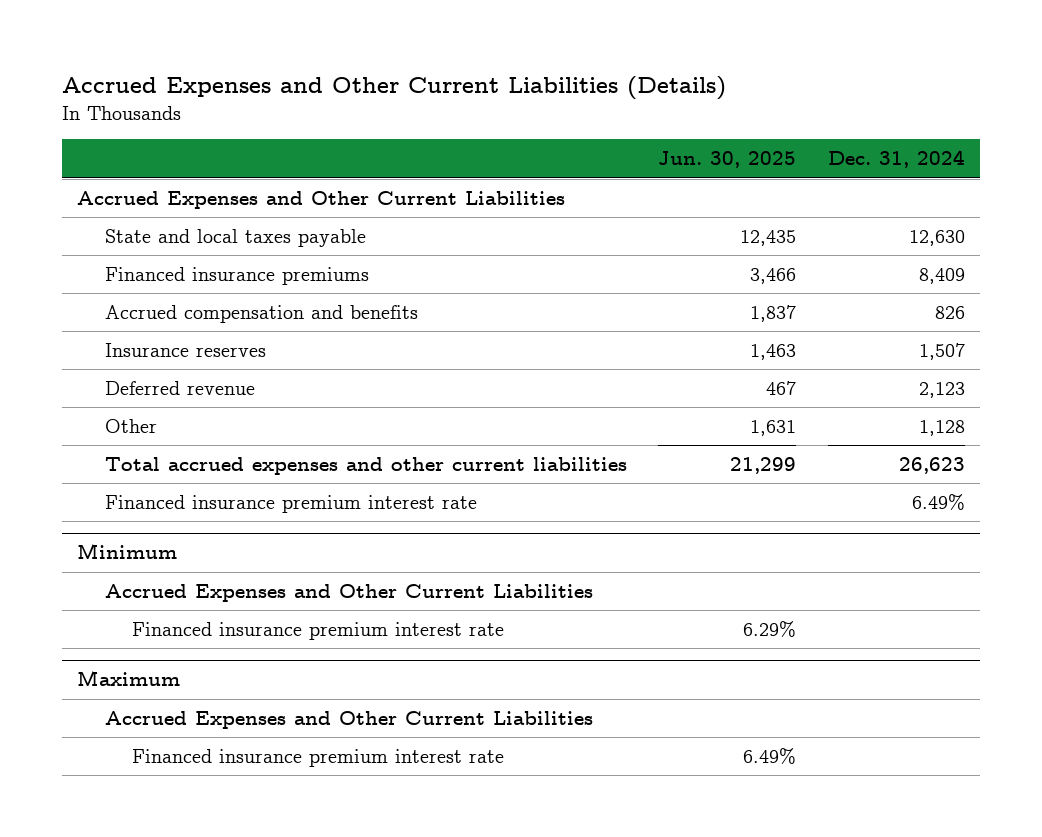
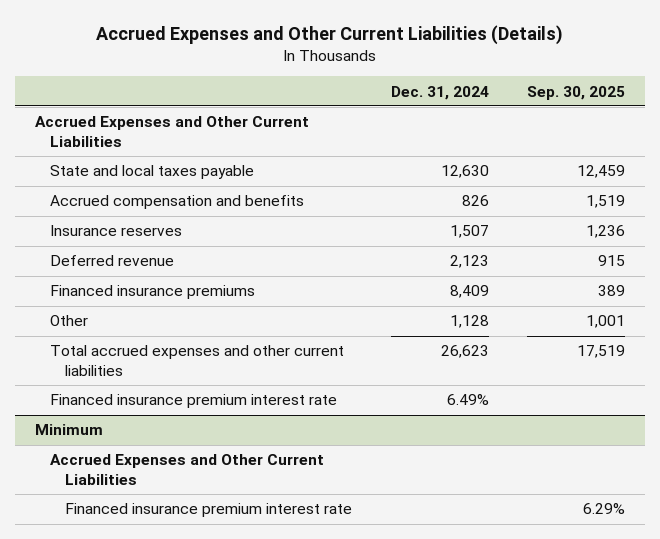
- | Jun. 30, 2025 | Dec. 31, 2024
+ | Dec. 31, 2024 | Sep. 30, 2025
moved down: Financed insurance premiums | 8,409 | 389
- Maximum
- Accrued Expenses and Other Current Liabilities
- Financed insurance premium interest rate | 6.49% |

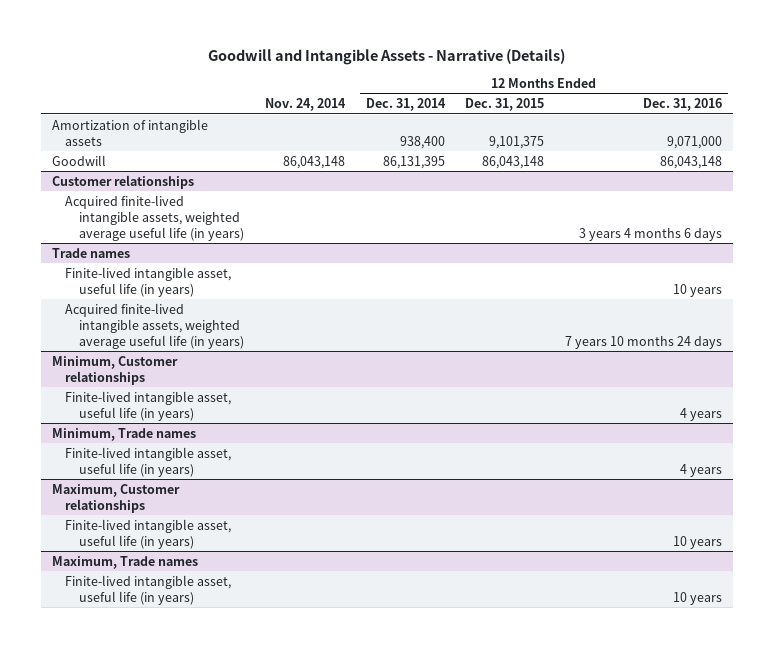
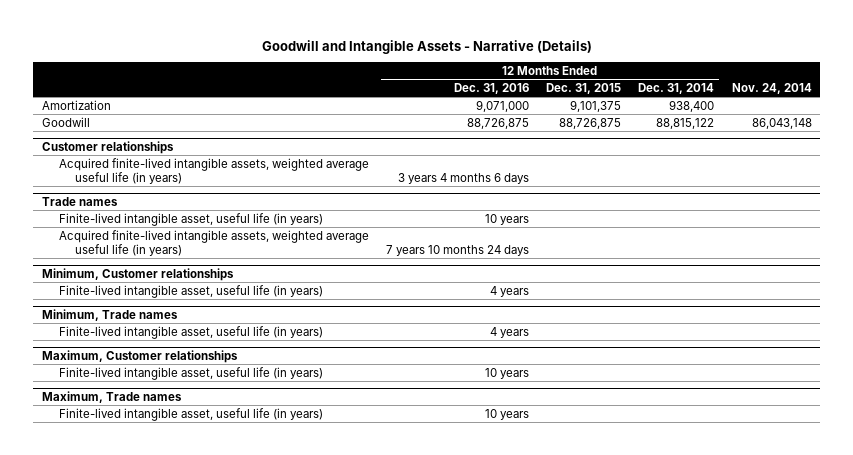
- | Nov. 24, 2014 | 12 Months Ended Dec. 31, 2014 | 12 Months Ended Dec. 31, 2015 | 12 Months Ended Dec. 31, 2016
+ | 12 Months Ended Dec. 31, 2016 | 12 Months Ended Dec. 31, 2015 | 12 Months Ended Dec. 31, 2014 | Nov. 24, 2014
- Amortization of intangible assets | | 938,400 | 9,101,375 | 9,071,000
- Goodwill | 86,043,148 | 86,131,395 | 86,043,148 | 86,043,148
+ Amortization | 9,071,000 | 9,101,375 | 938,400 |
+ Goodwill | 88,726,875 | 88,726,875 | 88,815,122 | 86,043,148

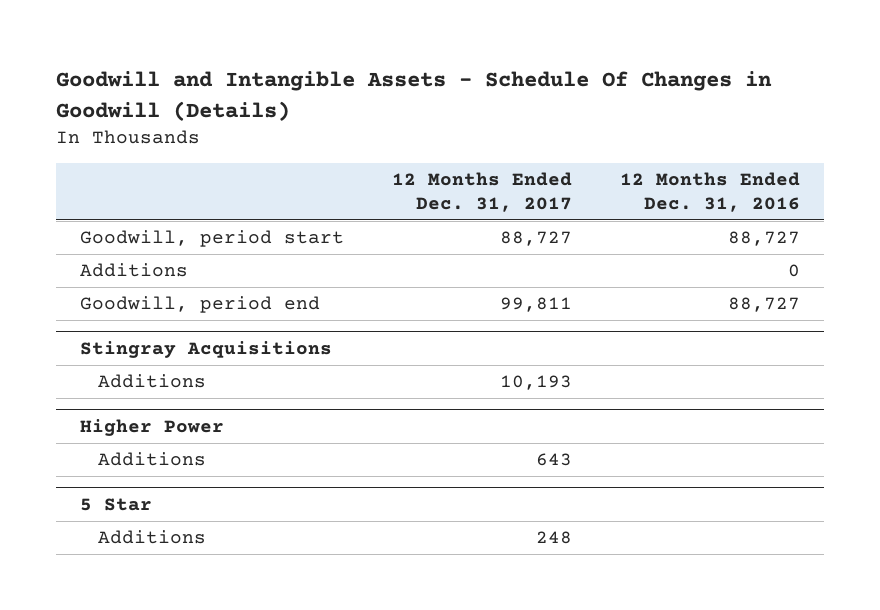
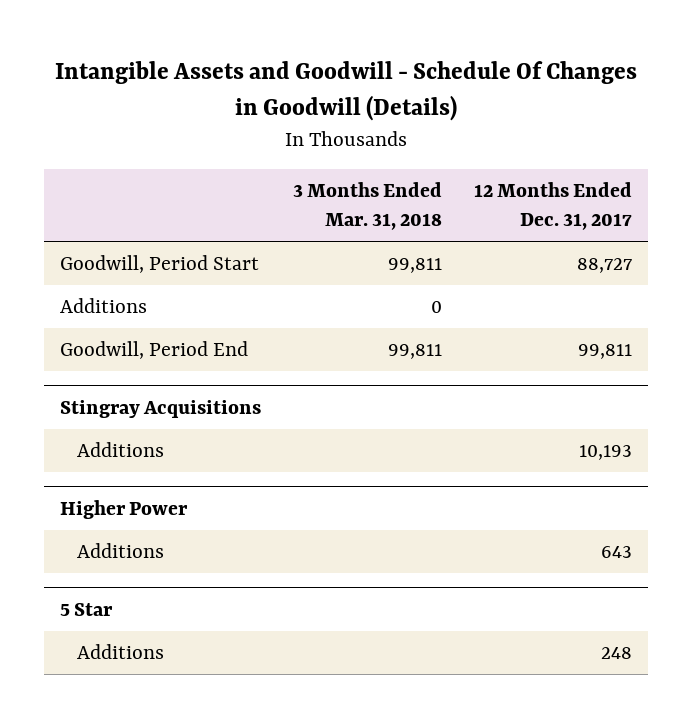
- Goodwill and Intangible Assets - Schedule Of Changes in Goodwill (Details)
+ Intangible Assets and Goodwill - Schedule Of Changes in Goodwill (Details)
- | 12 Months Ended Dec. 31, 2017 | 12 Months Ended Dec. 31, 2016
+ | 3 Months Ended Mar. 31, 2018 | 12 Months Ended Dec. 31, 2017
- Goodwill, period start | 88,727 | 88,727
+ Goodwill, Period Start | 99,811 | 88,727
- Goodwill, period end | 99,811 | 88,727
+ Goodwill, Period End | 99,811 | 99,811

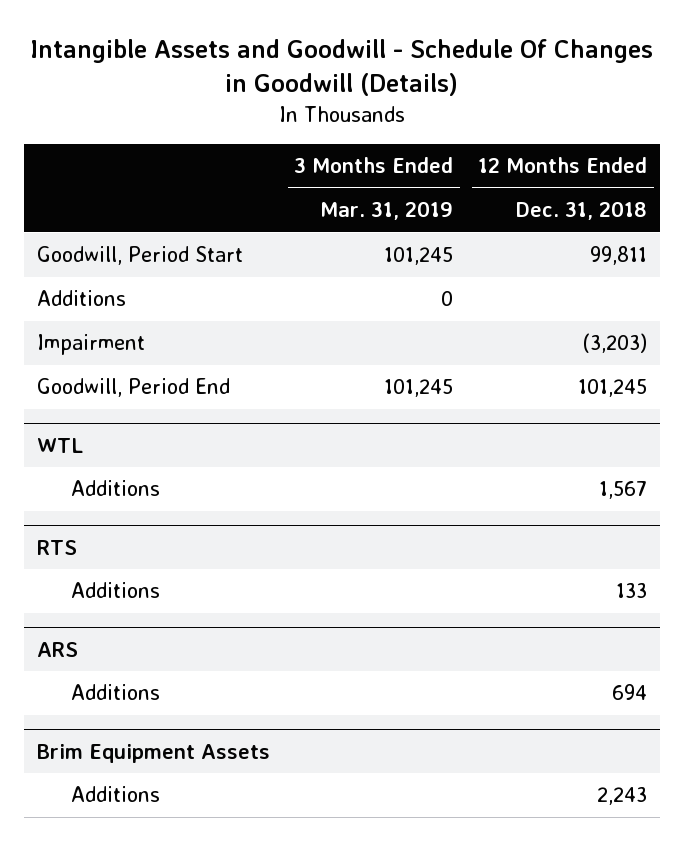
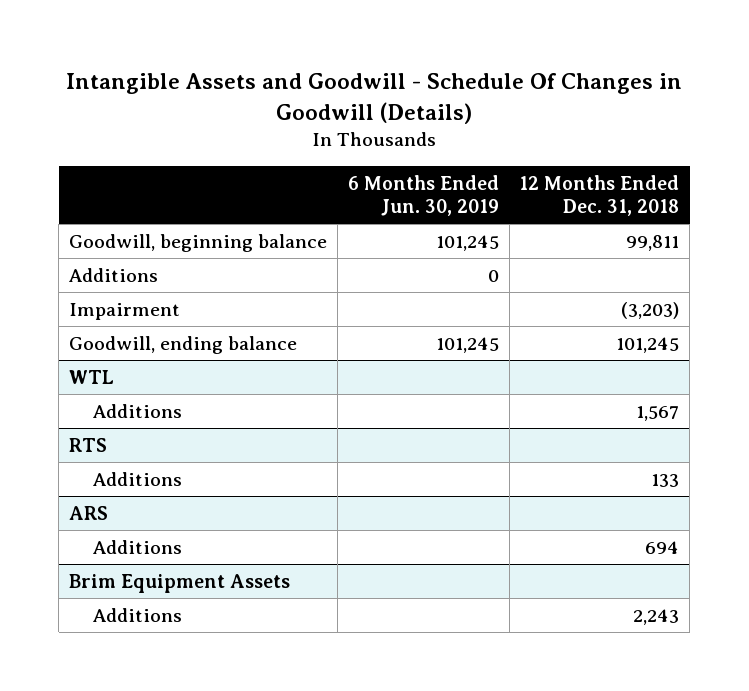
- | 3 Months Ended Mar. 31, 2019 | 12 Months Ended Dec. 31, 2018
+ | 6 Months Ended Jun. 30, 2019 | 12 Months Ended Dec. 31, 2018
- Goodwill, Period Start | 101,245 | 99,811
+ Goodwill, beginning balance | 101,245 | 99,811
- Goodwill, Period End | 101,245 | 101,245
+ Goodwill, ending balance | 101,245 | 101,245

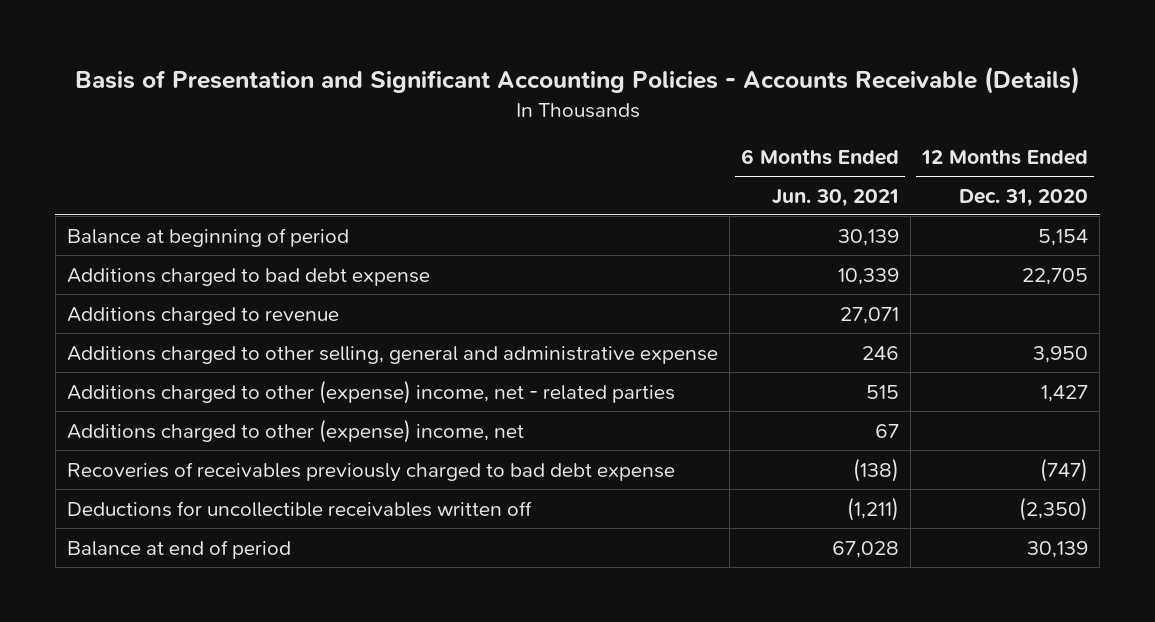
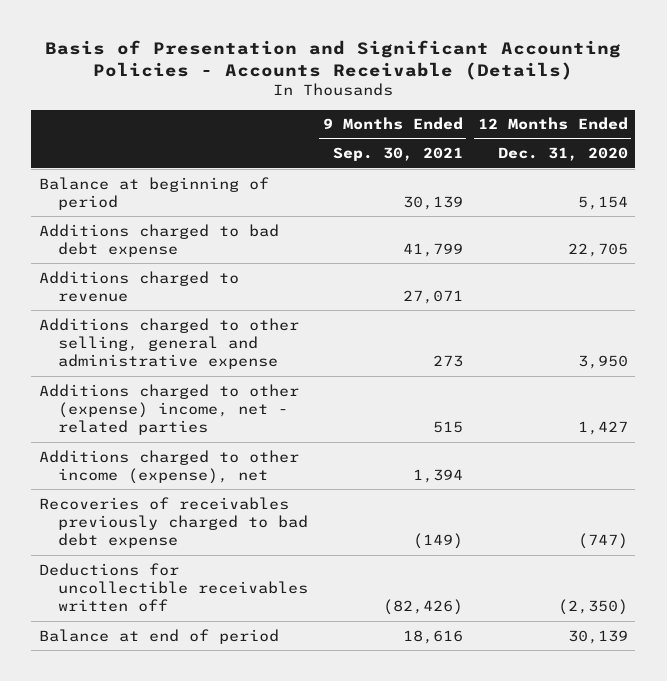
- | 6 Months Ended Jun. 30, 2021 | 12 Months Ended Dec. 31, 2020
+ | 9 Months Ended Sep. 30, 2021 | 12 Months Ended Dec. 31, 2020
- Additions charged to other (expense) income, net | 67 |
+ Additions charged to other income (expense), net | 1,394 |

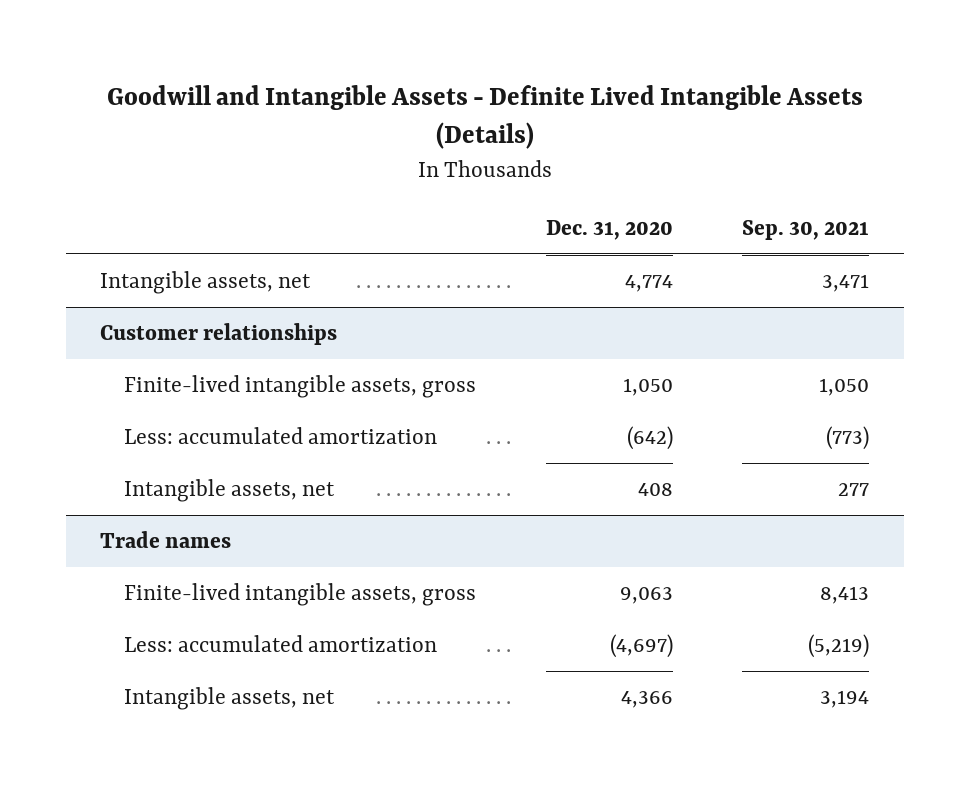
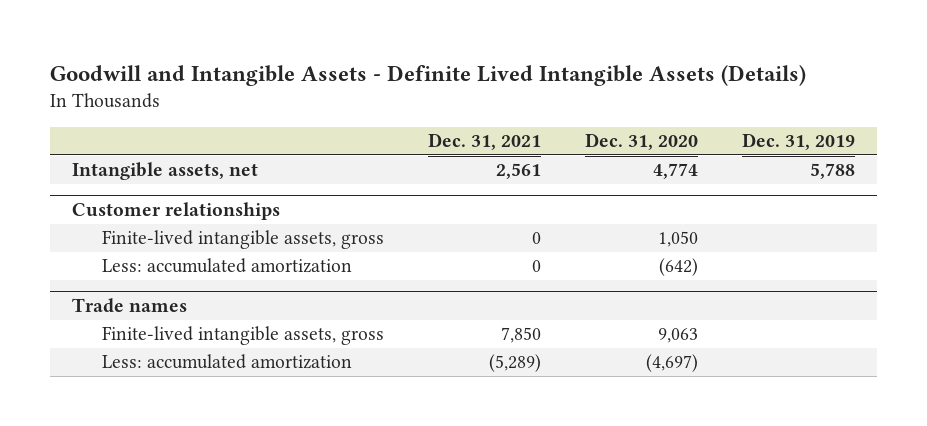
- | Dec. 31, 2020 | Sep. 30, 2021
+ | Dec. 31, 2021 | Dec. 31, 2020 | Dec. 31, 2019
@ Customer relationships
- Intangible assets, net | 408 | 277
@ Trade names
- Intangible assets, net | 4,366 | 3,194

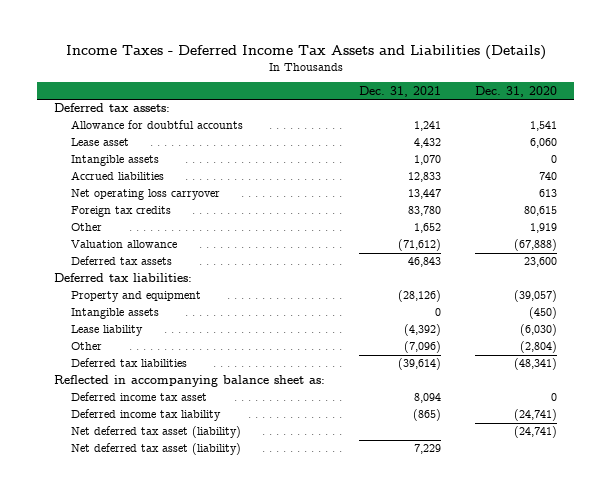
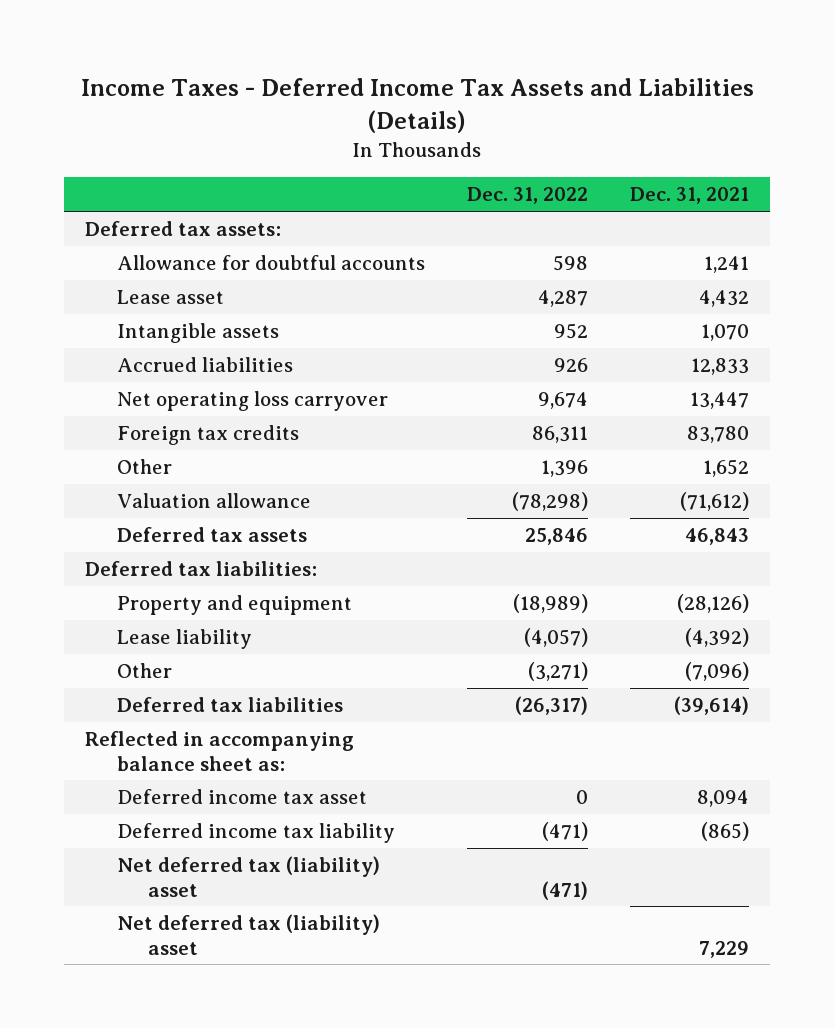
- | Dec. 31, 2021 | Dec. 31, 2020
+ | Dec. 31, 2022 | Dec. 31, 2021
- Intangible assets | 0 | (450)
- Net deferred tax asset (liability) | | (24,741)
- Net deferred tax asset (liability) | 7,229 |
+ Net deferred tax (liability) asset | (471) |
+ Net deferred tax (liability) asset | | 7,229

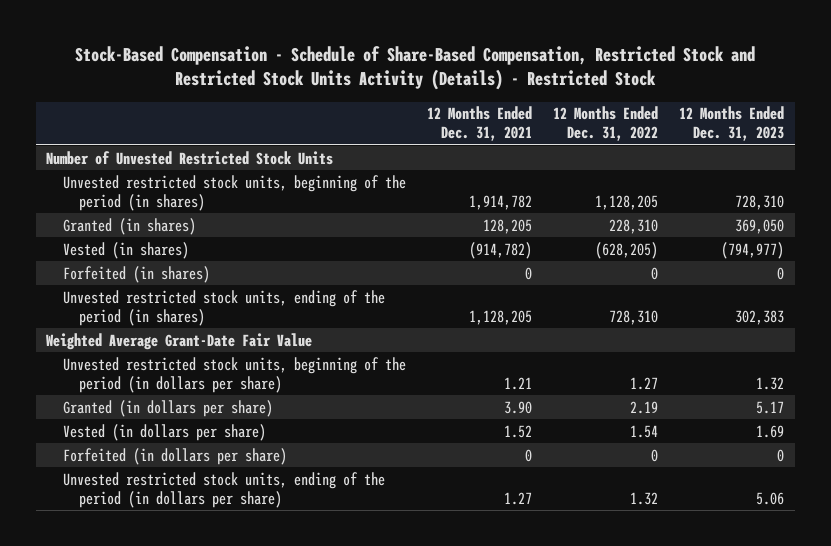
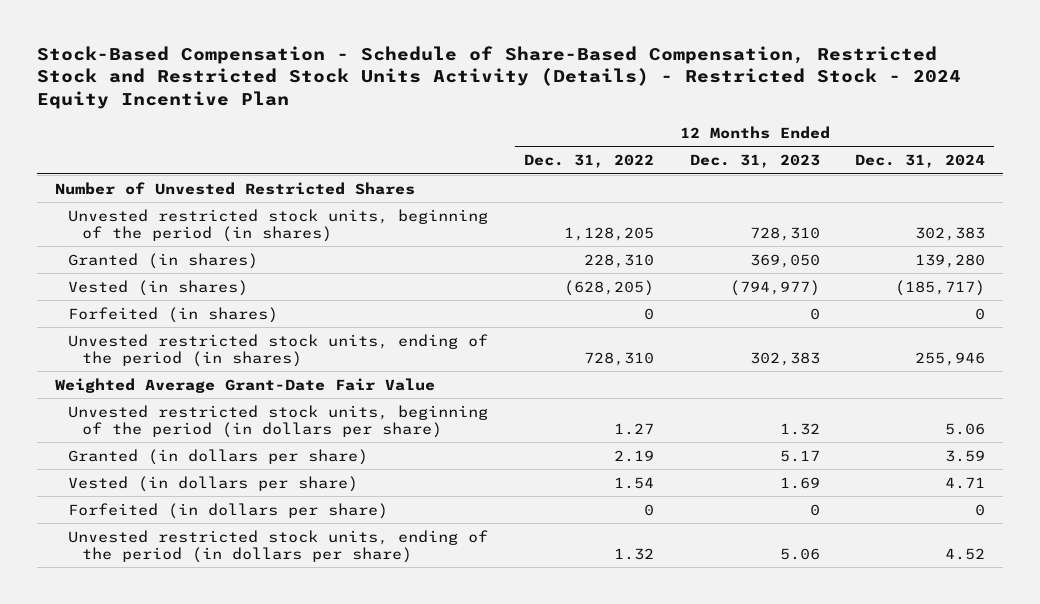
- Stock-Based Compensation - Schedule of Share-Based Compensation, Restricted Stock and Restricted Stock Units Activity (Details) - Restricted Stock
+ Stock-Based Compensation - Schedule of Share-Based Compensation, Restricted Stock and Restricted Stock Units Activity (Details) - Restricted Stock - 2024 Equity Incentive Plan
- | 12 Months Ended Dec. 31, 2021 | 12 Months Ended Dec. 31, 2022 | 12 Months Ended Dec. 31, 2023
+ | 12 Months Ended Dec. 31, 2022 | 12 Months Ended Dec. 31, 2023 | 12 Months Ended Dec. 31, 2024
- Number of Unvested Restricted Stock Units
+ Number of Unvested Restricted Shares

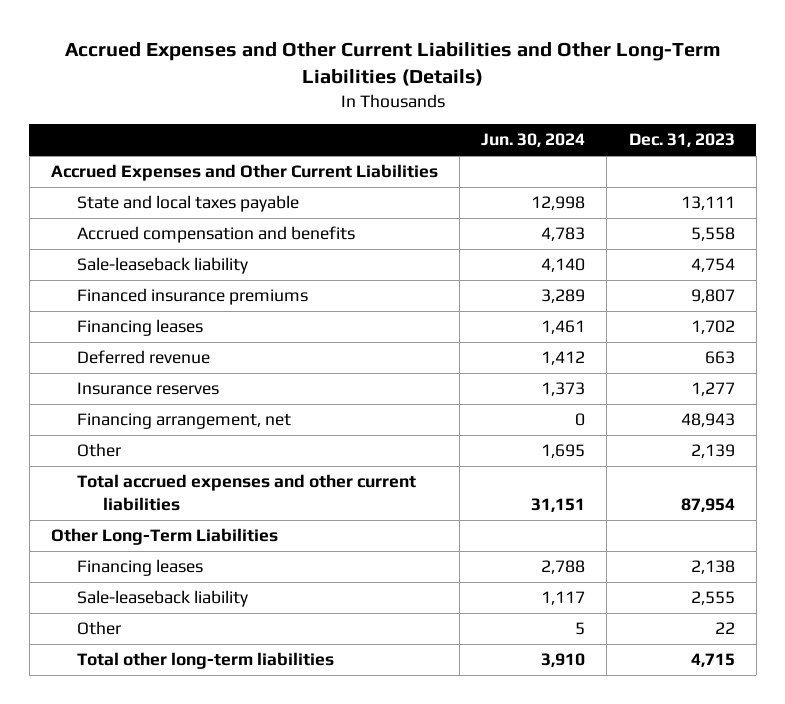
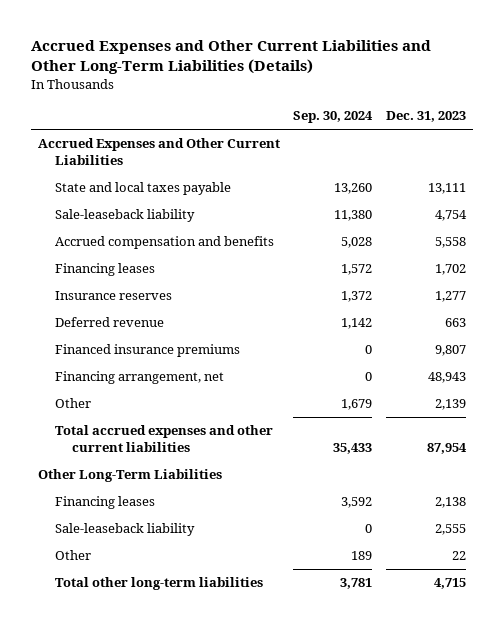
- | Jun. 30, 2024 | Dec. 31, 2023
+ | Sep. 30, 2024 | Dec. 31, 2023
moved down: Accrued compensation and benefits | 5,028 | 5,558
moved down: Deferred revenue | 1,142 | 663
moved down: Financed insurance premiums | 0 | 9,807

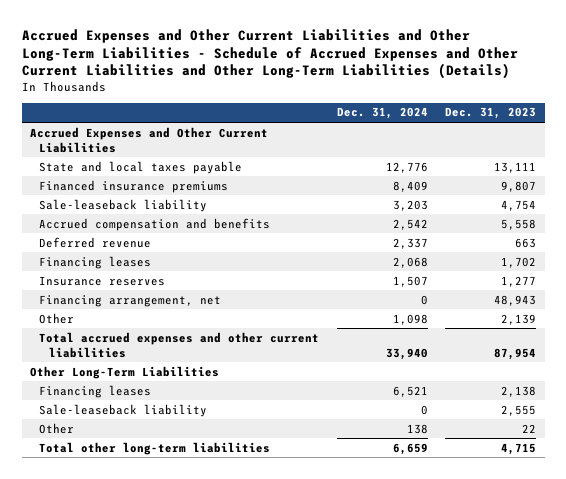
- Accrued Expenses and Other Current Liabilities and Other Long-Term Liabilities (Details)
+ Accrued Expenses and Other Current Liabilities and Other Long-Term Liabilities - Schedule of Accrued Expenses and Other Current Liabilities and Other Long-Term Liabilities (Details)
- | Sep. 30, 2024 | Dec. 31, 2023
+ | Dec. 31, 2024 | Dec. 31, 2023
moved up: Financed insurance premiums | 8,409 | 9,807
moved up: Deferred revenue | 2,337 | 663

